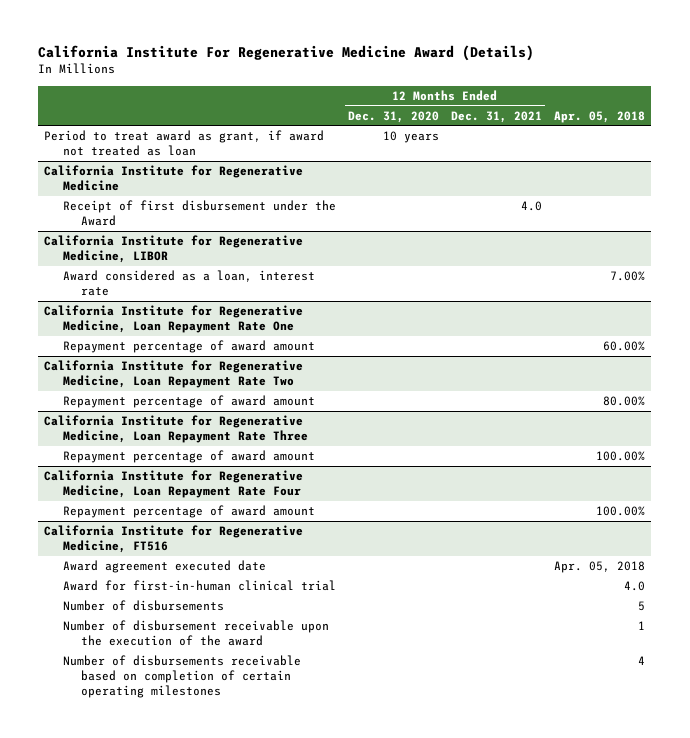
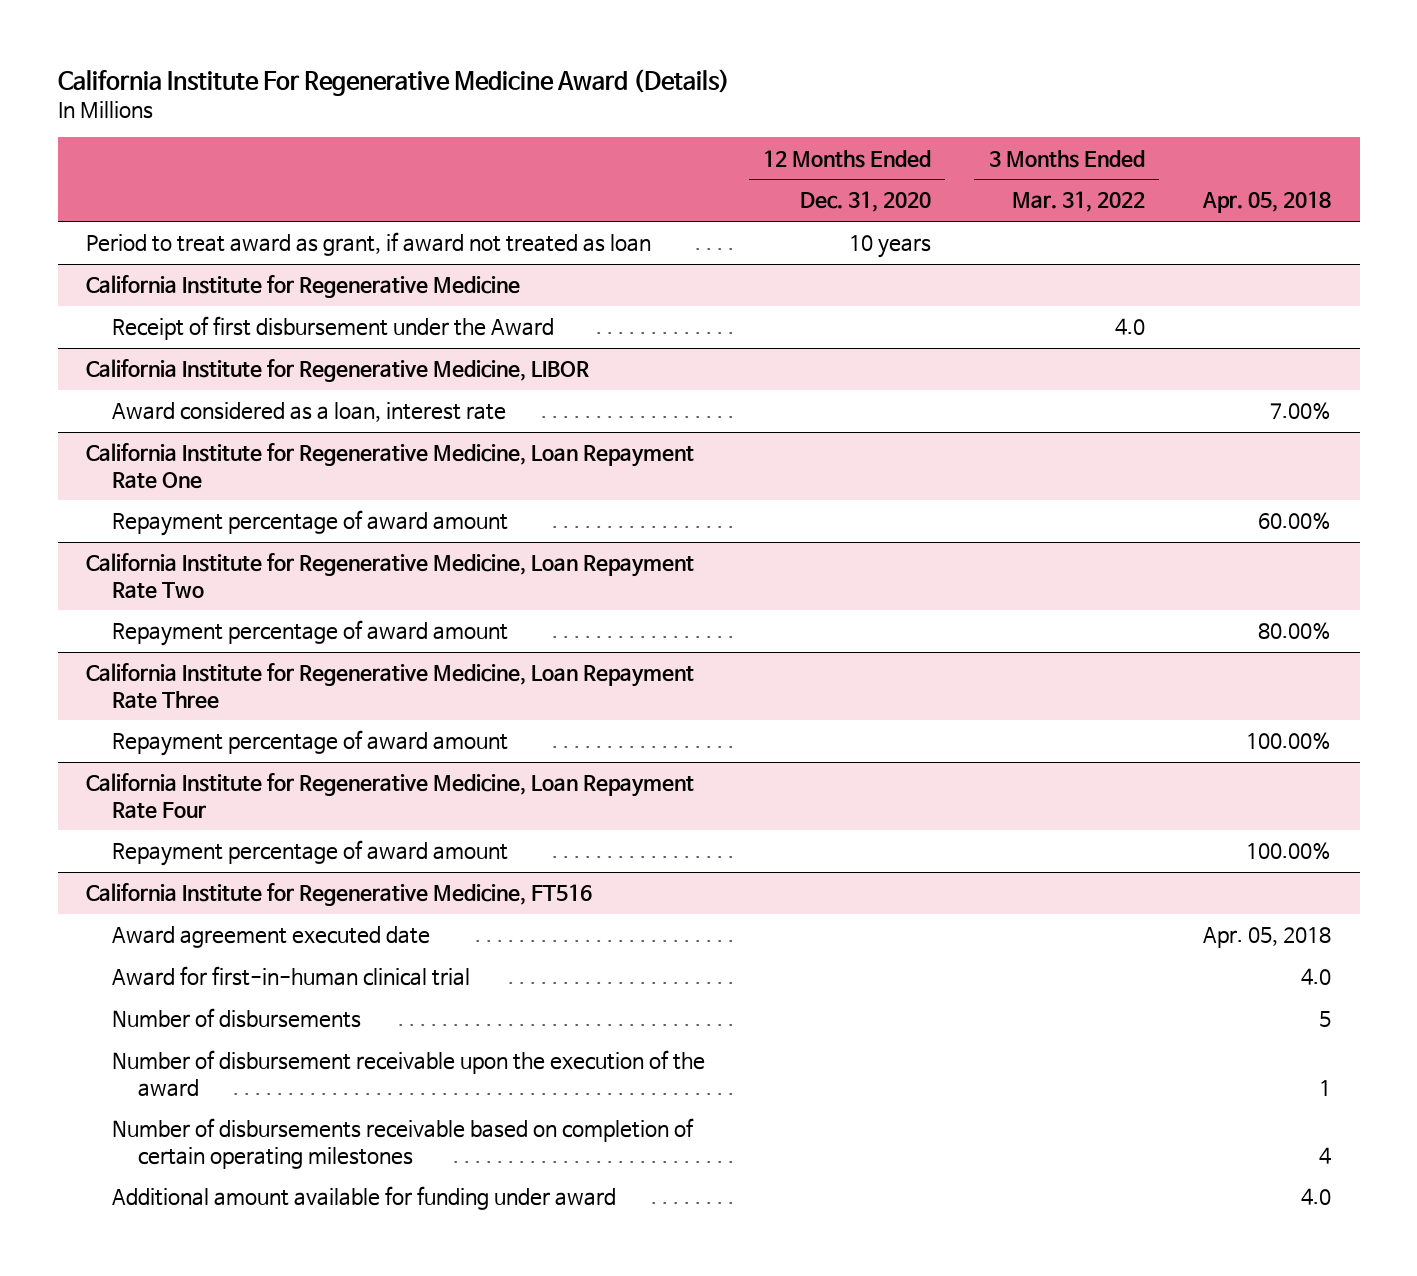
- | 12 Months Ended Dec. 31, 2020 | 12 Months Ended Dec. 31, 2021 | Apr. 05, 2018
+ | 12 Months Ended Dec. 31, 2020 | 3 Months Ended Mar. 31, 2022 | Apr. 05, 2018
@ California Institute for Regenerative Medicine, FT516
+ Additional amount available for funding under award | | | 4.0

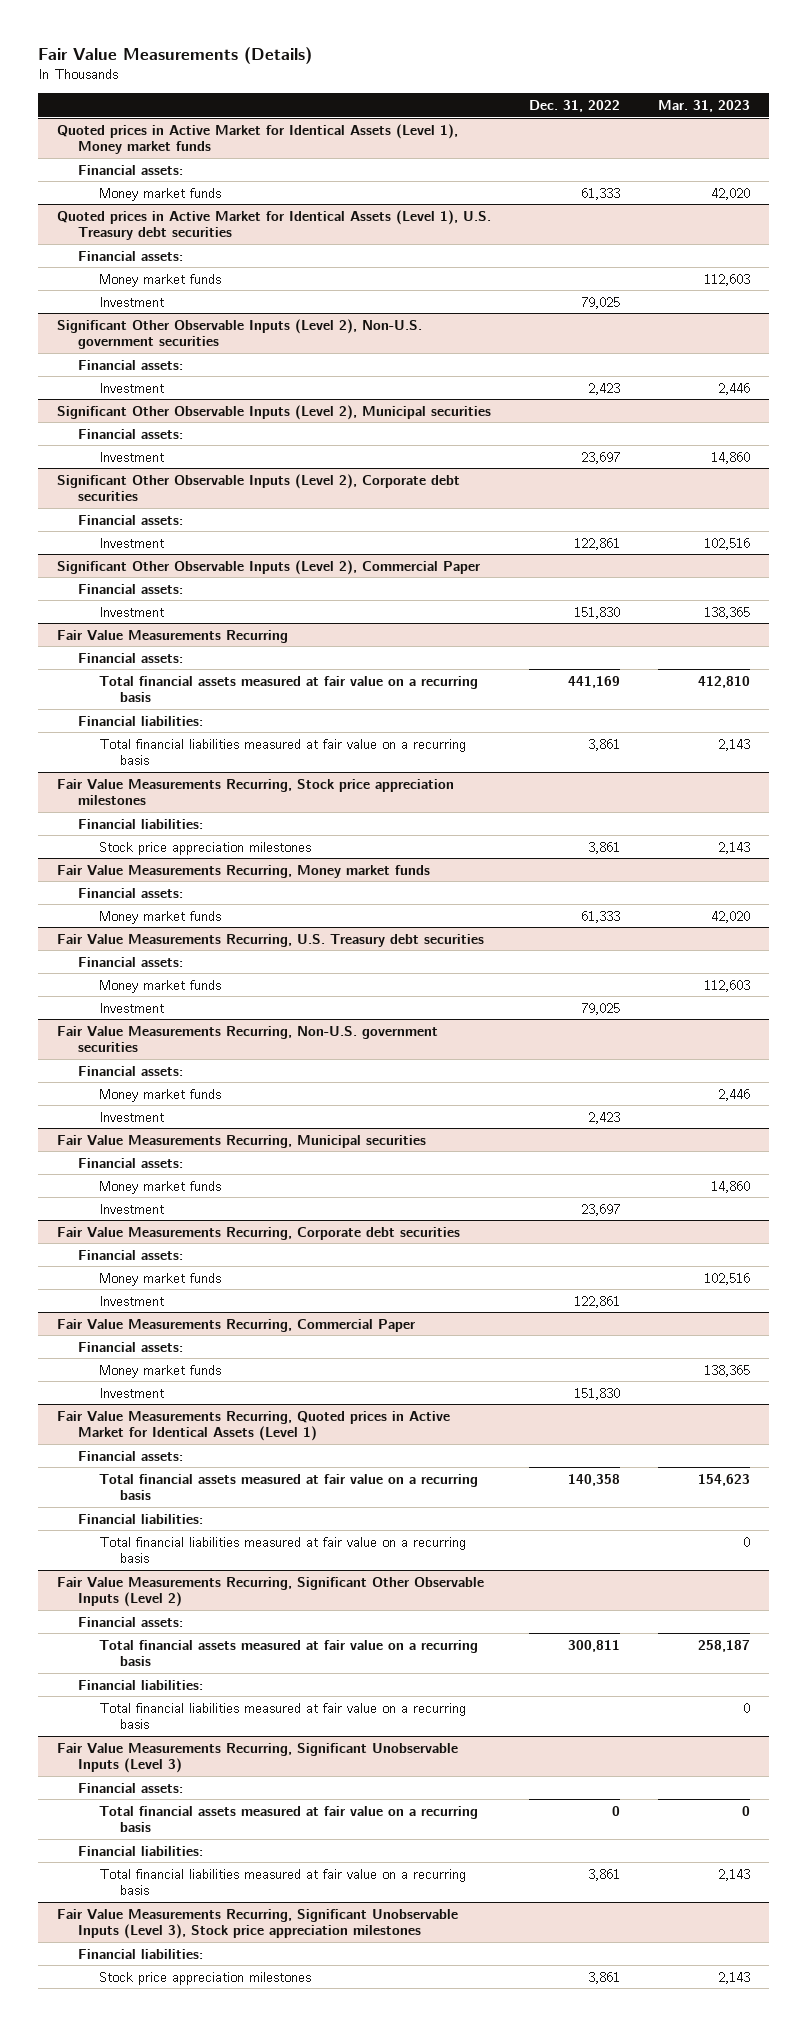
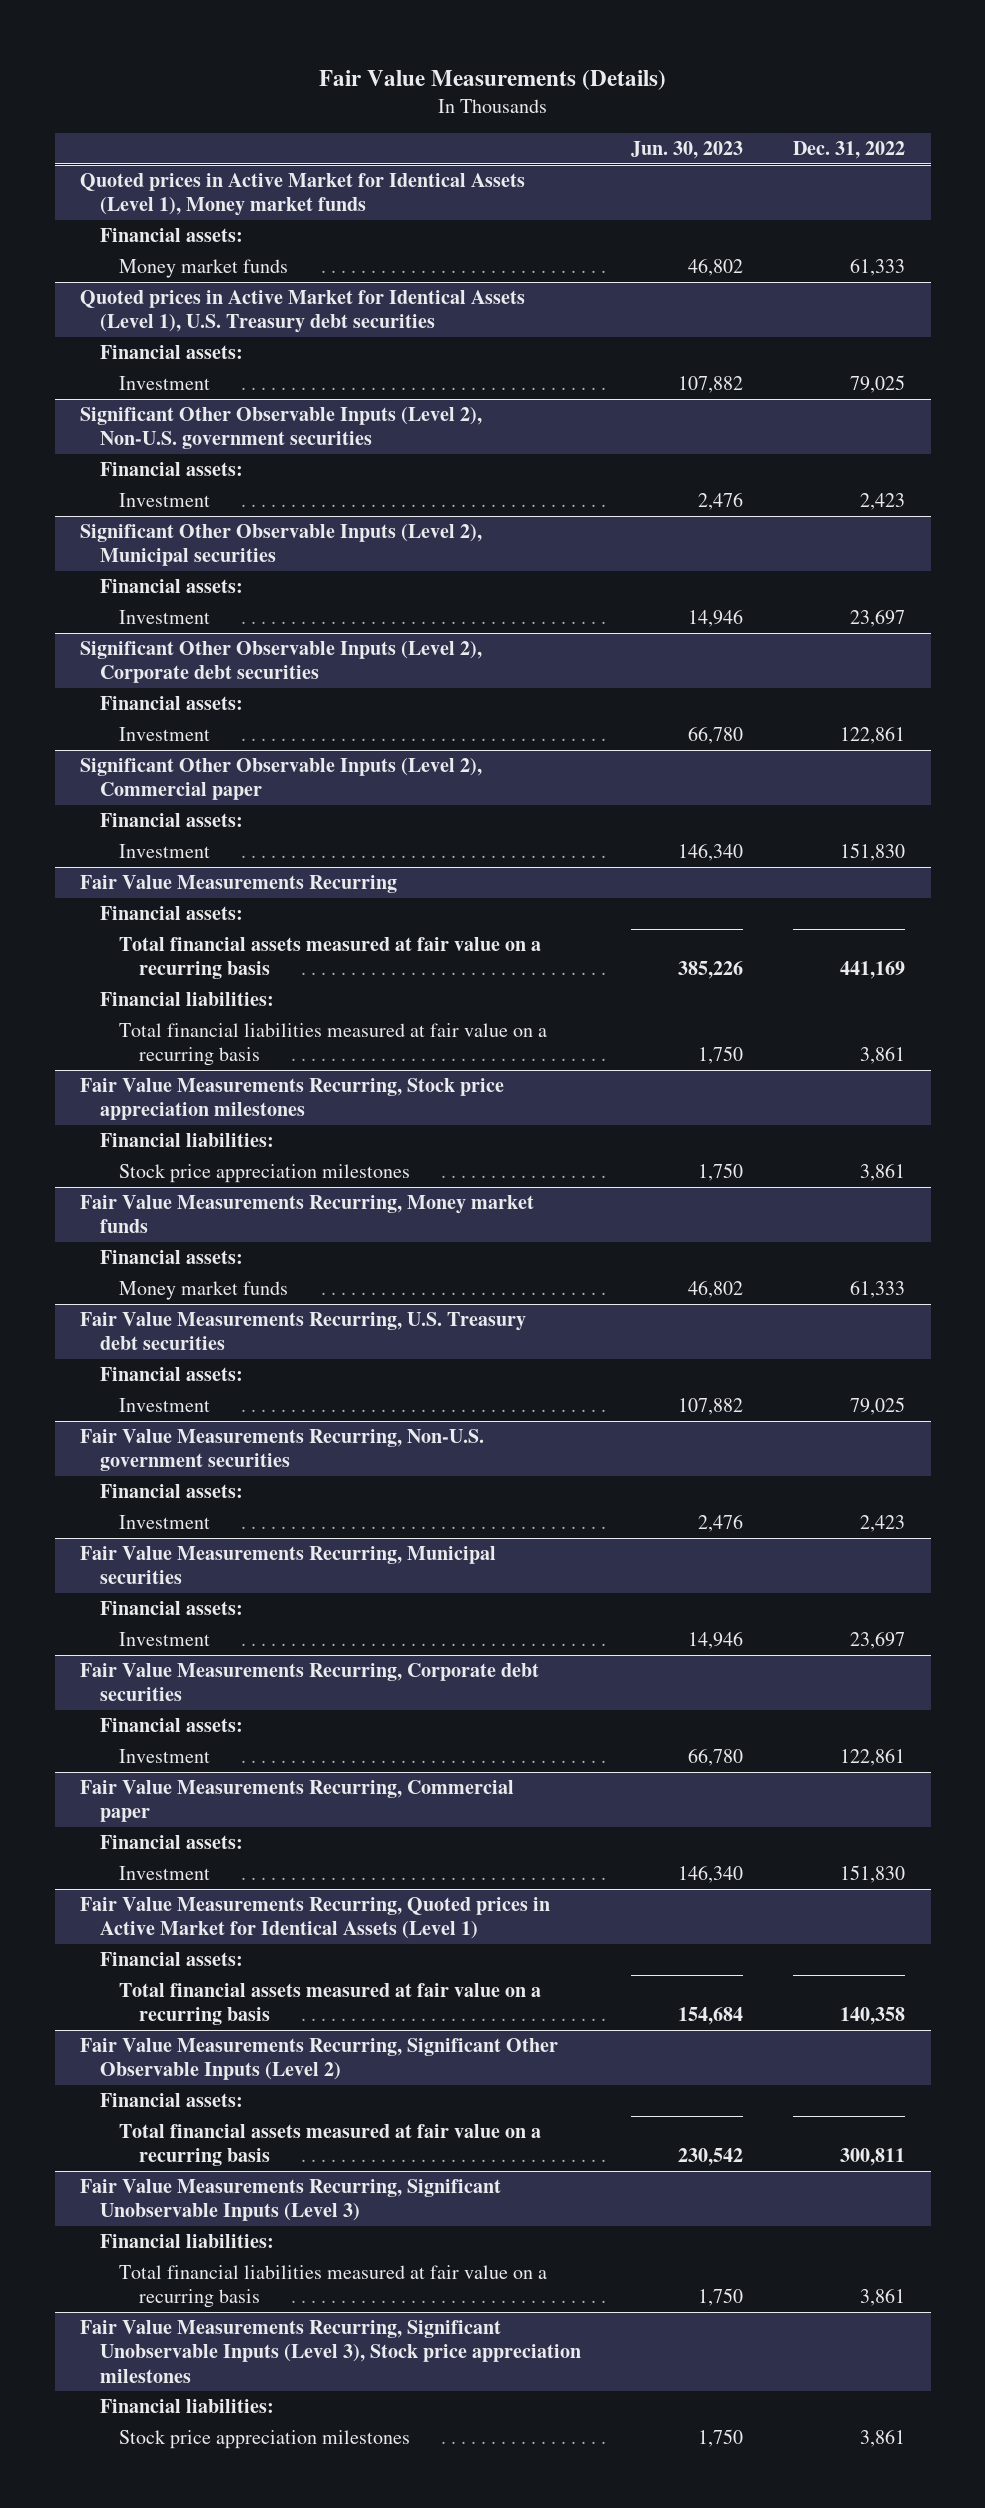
- | Dec. 31, 2022 | Mar. 31, 2023
+ | Jun. 30, 2023 | Dec. 31, 2022
@ Quoted prices in Active Market for Identical Assets (Level 1), U.S. Treasury debt securities
- Money market funds | | 112,603
- Significant Other Observable Inputs (Level 2), Commercial Paper
+ Significant Other Observable Inputs (Level 2), Commercial paper
@ Fair Value Measurements Recurring, U.S. Treasury debt securities
- Money market funds | | 112,603
@ Fair Value Measurements Recurring, Non-U.S. government securities
- Money market funds | | 2,446
@ Fair Value Measurements Recurring, Municipal securities
- Money market funds | | 14,860
@ Fair Value Measurements Recurring, Corporate debt securities
- Money market funds | | 102,516
- Fair Value Measurements Recurring, Commercial Paper
+ Fair Value Measurements Recurring, Commercial paper
- Money market funds | | 138,365
@ Fair Value Measurements Recurring, Quoted prices in Active Market for Identical Assets (Level 1)
- Financial liabilities:
- Total financial liabilities measured at fair value on a recurring basis | | 0
@ Fair Value Measurements Recurring, Significant Other Observable Inputs (Level 2)
- Financial liabilities:
- Total financial liabilities measured at fair value on a recurring basis | | 0
@ Fair Value Measurements Recurring, Significant Unobservable Inputs (Level 3)
- Financial assets:
- Total financial assets measured at fair value on a recurring basis | 0 | 0

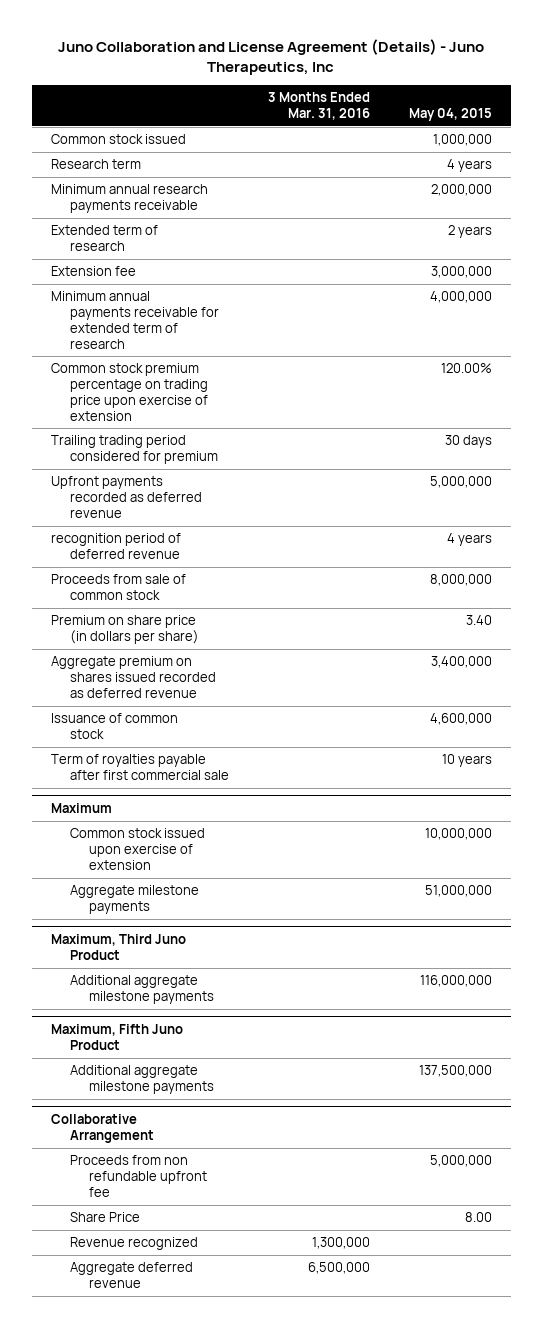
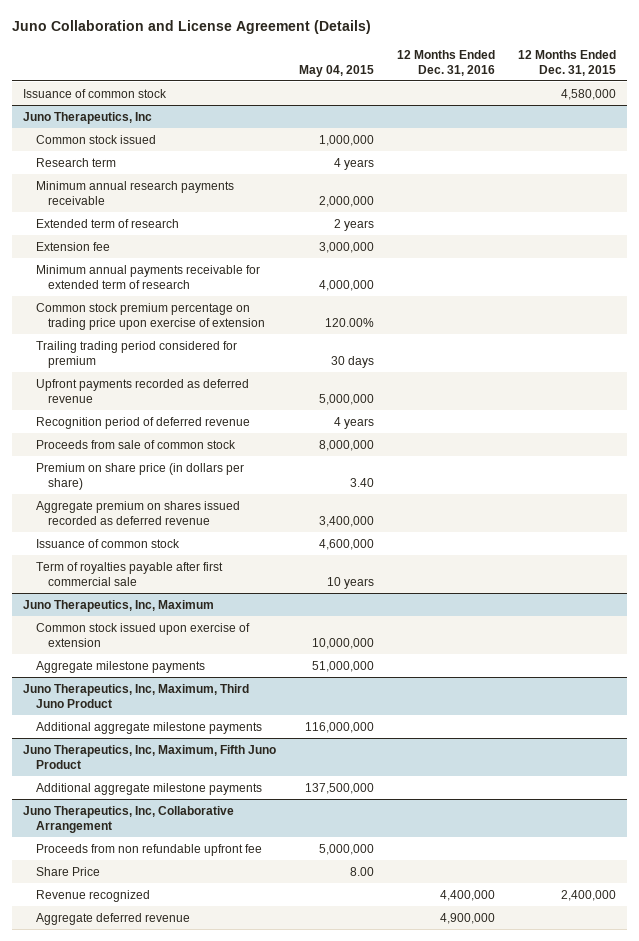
- Juno Collaboration and License Agreement (Details) - Juno Therapeutics, Inc
+ Juno Collaboration and License Agreement (Details)
- | 3 Months Ended Mar. 31, 2016 | May 04, 2015
+ | May 04, 2015 | 12 Months Ended Dec. 31, 2016 | 12 Months Ended Dec. 31, 2015
+ Issuance of common stock | | | 4,580,000
+ Juno Therapeutics, Inc
- recognition period of deferred revenue | | 4 years
+ Recognition period of deferred revenue | 4 years | |
- Maximum
+ Juno Therapeutics, Inc, Maximum
- Maximum, Third Juno Product
+ Juno Therapeutics, Inc, Maximum, Third Juno Product
- Maximum, Fifth Juno Product
+ Juno Therapeutics, Inc, Maximum, Fifth Juno Product
- Collaborative Arrangement
+ Juno Therapeutics, Inc, Collaborative Arrangement

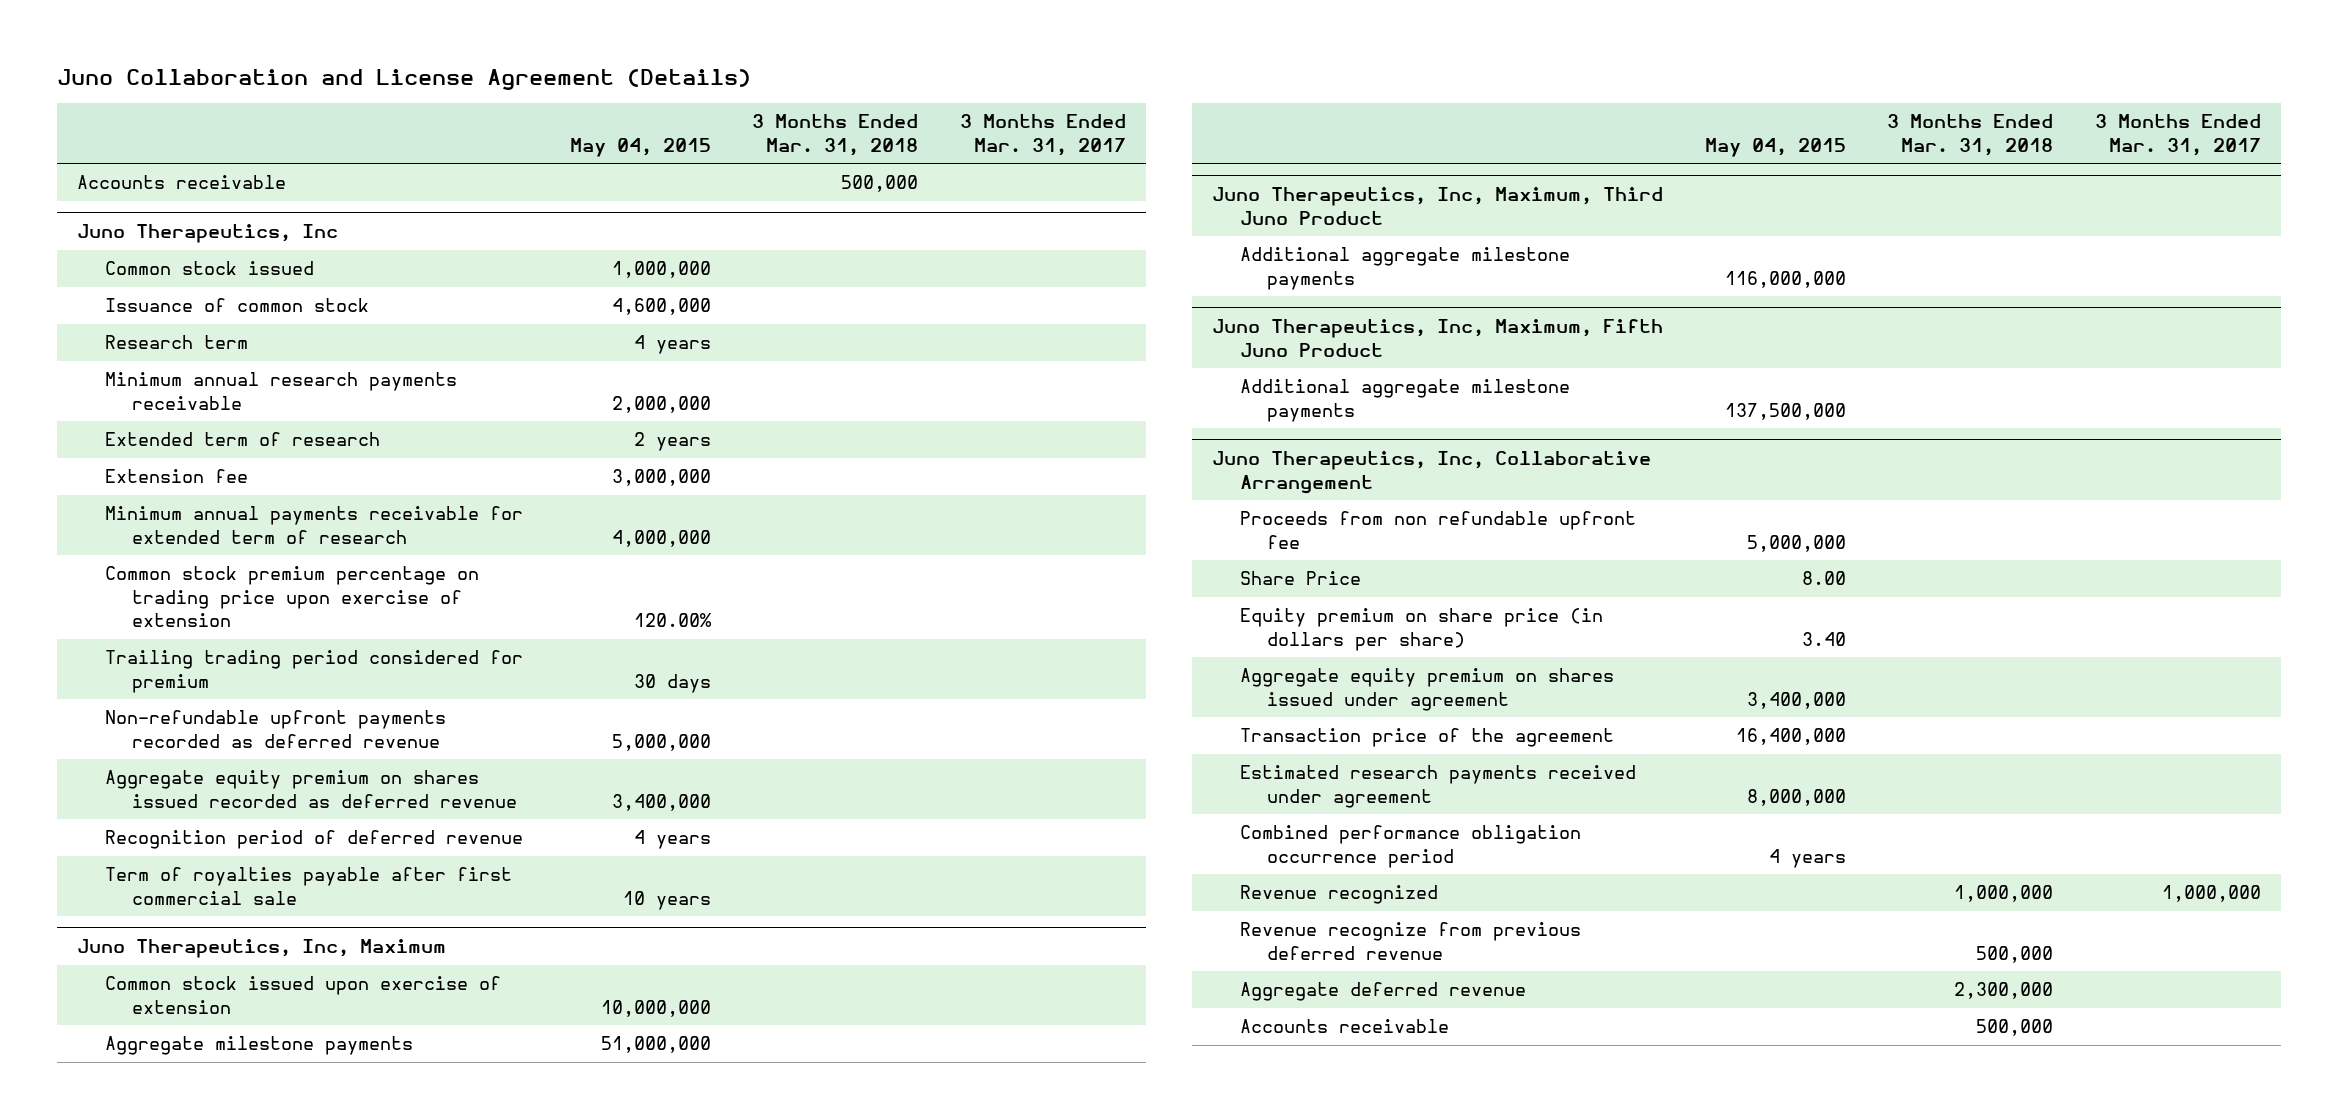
- | May 04, 2015 | 12 Months Ended Dec. 31, 2016 | 12 Months Ended Dec. 31, 2015
+ | May 04, 2015 | 3 Months Ended Mar. 31, 2018 | 3 Months Ended Mar. 31, 2017
- Issuance of common stock | | | 4,580,000
+ Accounts receivable | | 500,000 |
@ Juno Therapeutics, Inc
moved up: Issuance of common stock | 4,600,000 | |
- Upfront payments recorded as deferred revenue | 5,000,000 | |
+ Non-refundable upfront payments recorded as deferred revenue | 5,000,000 | |
+ Aggregate equity premium on shares issued recorded as deferred revenue | 3,400,000 | |
- Proceeds from sale of common stock | 8,000,000 | |
- Premium on share price (in dollars per share) | 3.40 | |
- Aggregate premium on shares issued recorded as deferred revenue | 3,400,000 | |
@ Juno Therapeutics, Inc, Collaborative Arrangement
+ Equity premium on share price (in dollars per share) | 3.40 | |
+ Aggregate equity premium on shares issued under agreement | 3,400,000 | |
+ Transaction price of the agreement | 16,400,000 | |
+ Estimated research payments received under agreement | 8,000,000 | |
+ Combined performance obligation occurrence period | 4 years | |
+ Revenue recognize from previous deferred revenue | | 500,000 |
+ Accounts receivable | | 500,000 |

